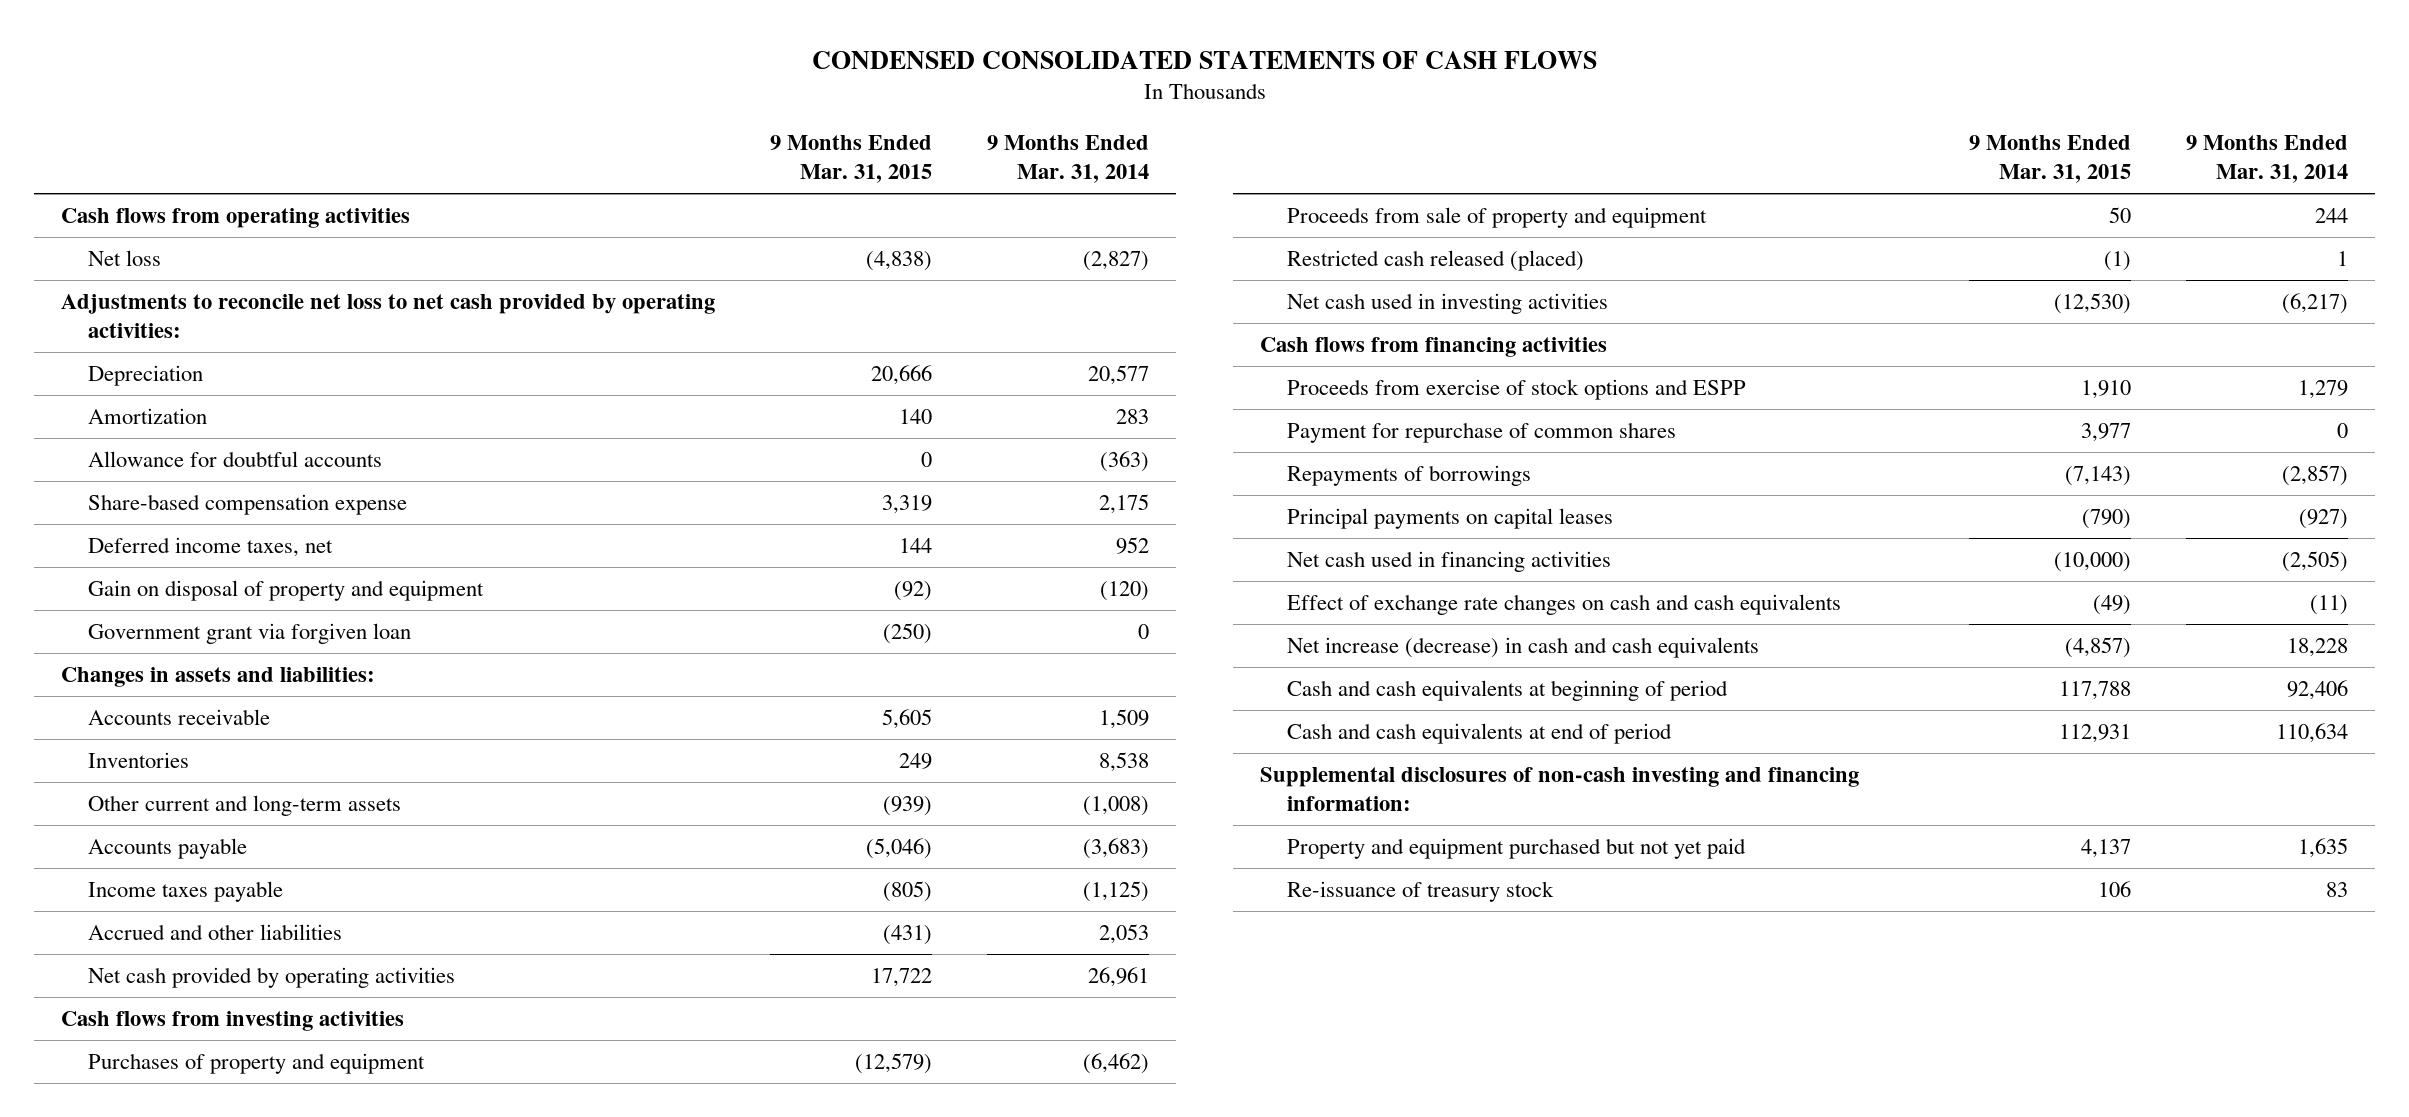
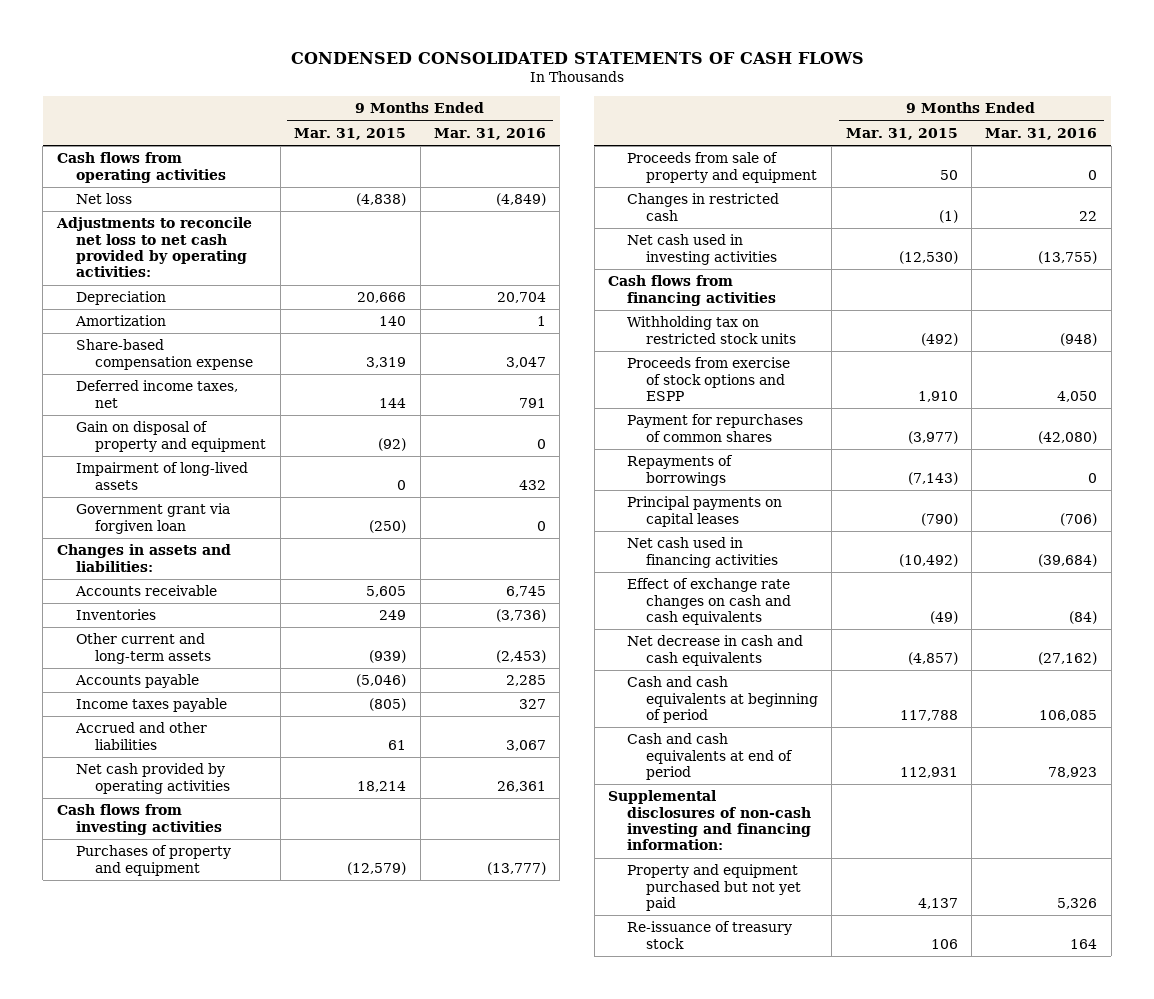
- | 9 Months Ended Mar. 31, 2015 | 9 Months Ended Mar. 31, 2014
+ | 9 Months Ended Mar. 31, 2015 | 9 Months Ended Mar. 31, 2016
- Allowance for doubtful accounts | 0 | (363)
+ Impairment of long-lived assets | 0 | 432
- Accrued and other liabilities | (431) | 2,053
- Net cash provided by operating activities | 17,722 | 26,961
+ Accrued and other liabilities | 61 | 3,067
+ Net cash provided by operating activities | 18,214 | 26,361
- Restricted cash released (placed) | (1) | 1
+ Changes in restricted cash | (1) | 22
+ Withholding tax on restricted stock units | (492) | (948)
- Payment for repurchase of common shares | 3,977 | 0
+ Payment for repurchases of common shares | (3,977) | (42,080)
- Net cash used in financing activities | (10,000) | (2,505)
+ Net cash used in financing activities | (10,492) | (39,684)
- Net increase (decrease) in cash and cash equivalents | (4,857) | 18,228
+ Net decrease in cash and cash equivalents | (4,857) | (27,162)

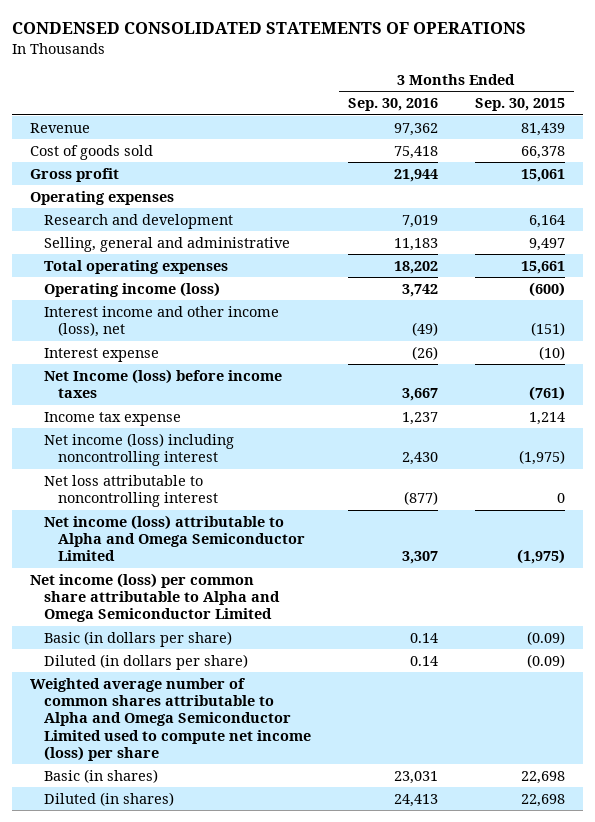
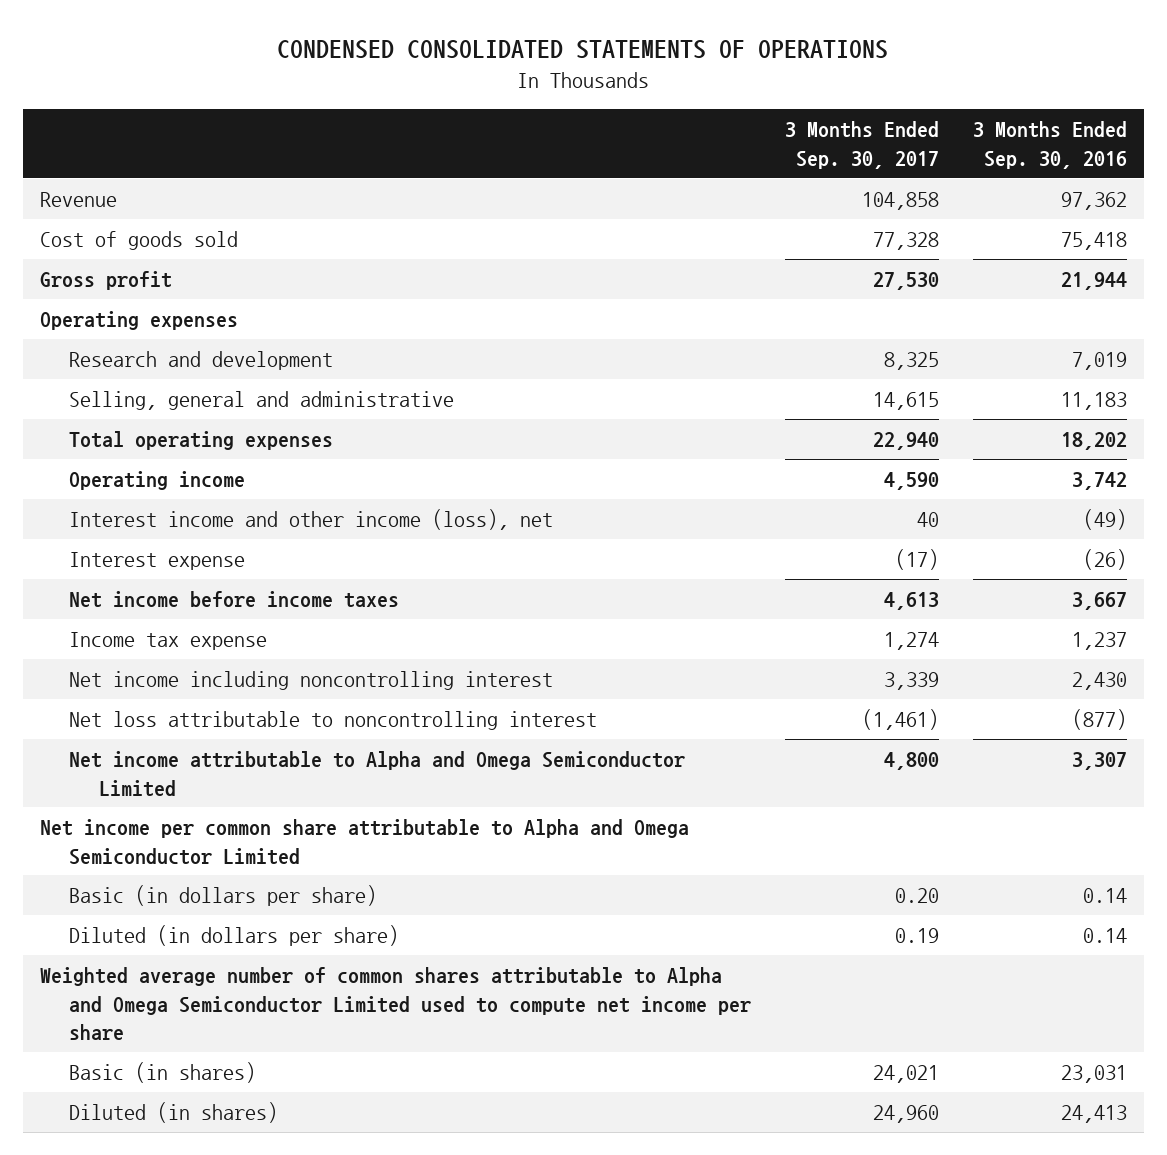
- | 3 Months Ended Sep. 30, 2016 | 3 Months Ended Sep. 30, 2015
+ | 3 Months Ended Sep. 30, 2017 | 3 Months Ended Sep. 30, 2016
- Operating income (loss) | 3,742 | (600)
+ Operating income | 4,590 | 3,742
- Net Income (loss) before income taxes | 3,667 | (761)
+ Net income before income taxes | 4,613 | 3,667
- Net income (loss) including noncontrolling interest | 2,430 | (1,975)
+ Net income including noncontrolling interest | 3,339 | 2,430
- Net income (loss) attributable to Alpha and Omega Semiconductor Limited | 3,307 | (1,975)
- Net income (loss) per common share attributable to Alpha and Omega Semiconductor Limited
+ Net income attributable to Alpha and Omega Semiconductor Limited | 4,800 | 3,307
+ Net income per common share attributable to Alpha and Omega Semiconductor Limited
- Weighted average number of common shares attributable to Alpha and Omega Semiconductor Limited used to compute net income (loss) per share
+ Weighted average number of common shares attributable to Alpha and Omega Semiconductor Limited used to compute net income per share

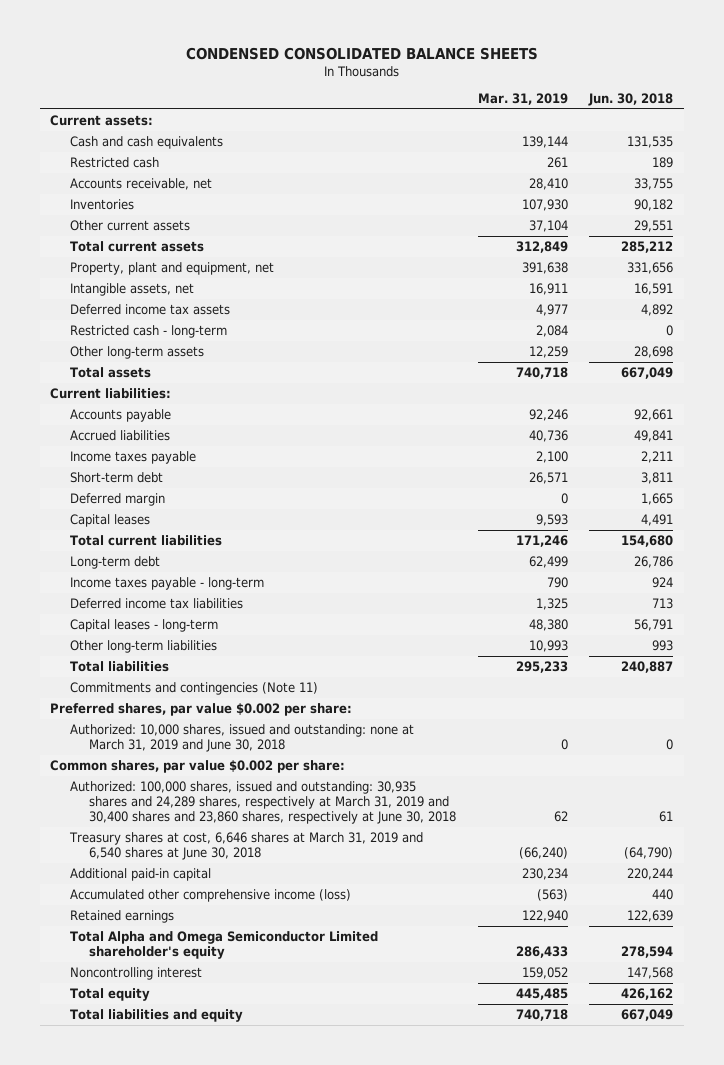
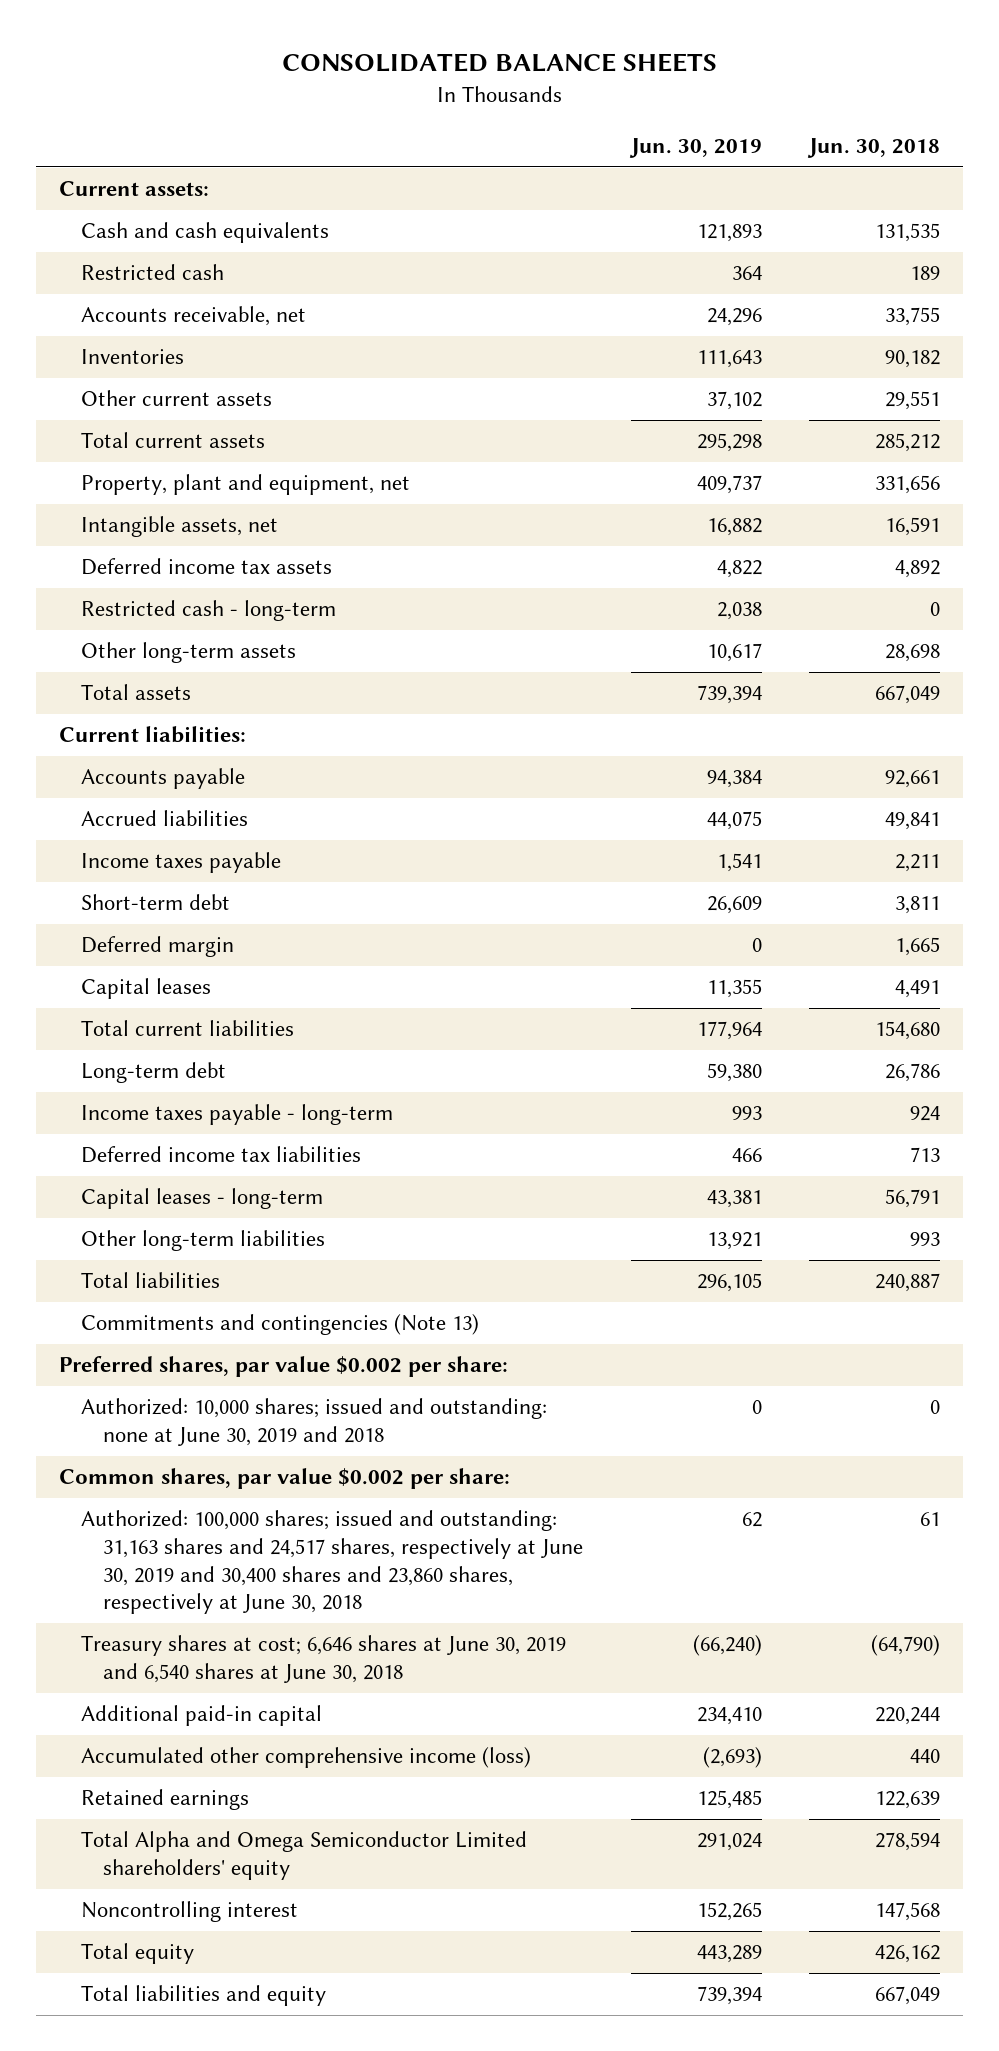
- CONDENSED CONSOLIDATED BALANCE SHEETS
+ CONSOLIDATED BALANCE SHEETS
- | Mar. 31, 2019 | Jun. 30, 2018
+ | Jun. 30, 2019 | Jun. 30, 2018
- Commitments and contingencies (Note 11)
+ Commitments and contingencies (Note 13)
- Authorized: 10,000 shares, issued and outstanding: none at March 31, 2019 and June 30, 2018 | 0 | 0
+ Authorized: 10,000 shares; issued and outstanding: none at June 30, 2019 and 2018 | 0 | 0
- Authorized: 100,000 shares, issued and outstanding: 30,935 shares and 24,289 shares, respectively at March 31, 2019 and 30,400 shares and 23,860 shares, respectively at June 30, 2018 | 62 | 61
- Treasury shares at cost, 6,646 shares at March 31, 2019 and 6,540 shares at June 30, 2018 | (66,240) | (64,790)
+ Authorized: 100,000 shares; issued and outstanding: 31,163 shares and 24,517 shares, respectively at June 30, 2019 and 30,400 shares and 23,860 shares, respectively at June 30, 2018 | 62 | 61
+ Treasury shares at cost; 6,646 shares at June 30, 2019 and 6,540 shares at June 30, 2018 | (66,240) | (64,790)
- Total Alpha and Omega Semiconductor Limited shareholder's equity | 286,433 | 278,594
+ Total Alpha and Omega Semiconductor Limited shareholders' equity | 291,024 | 278,594

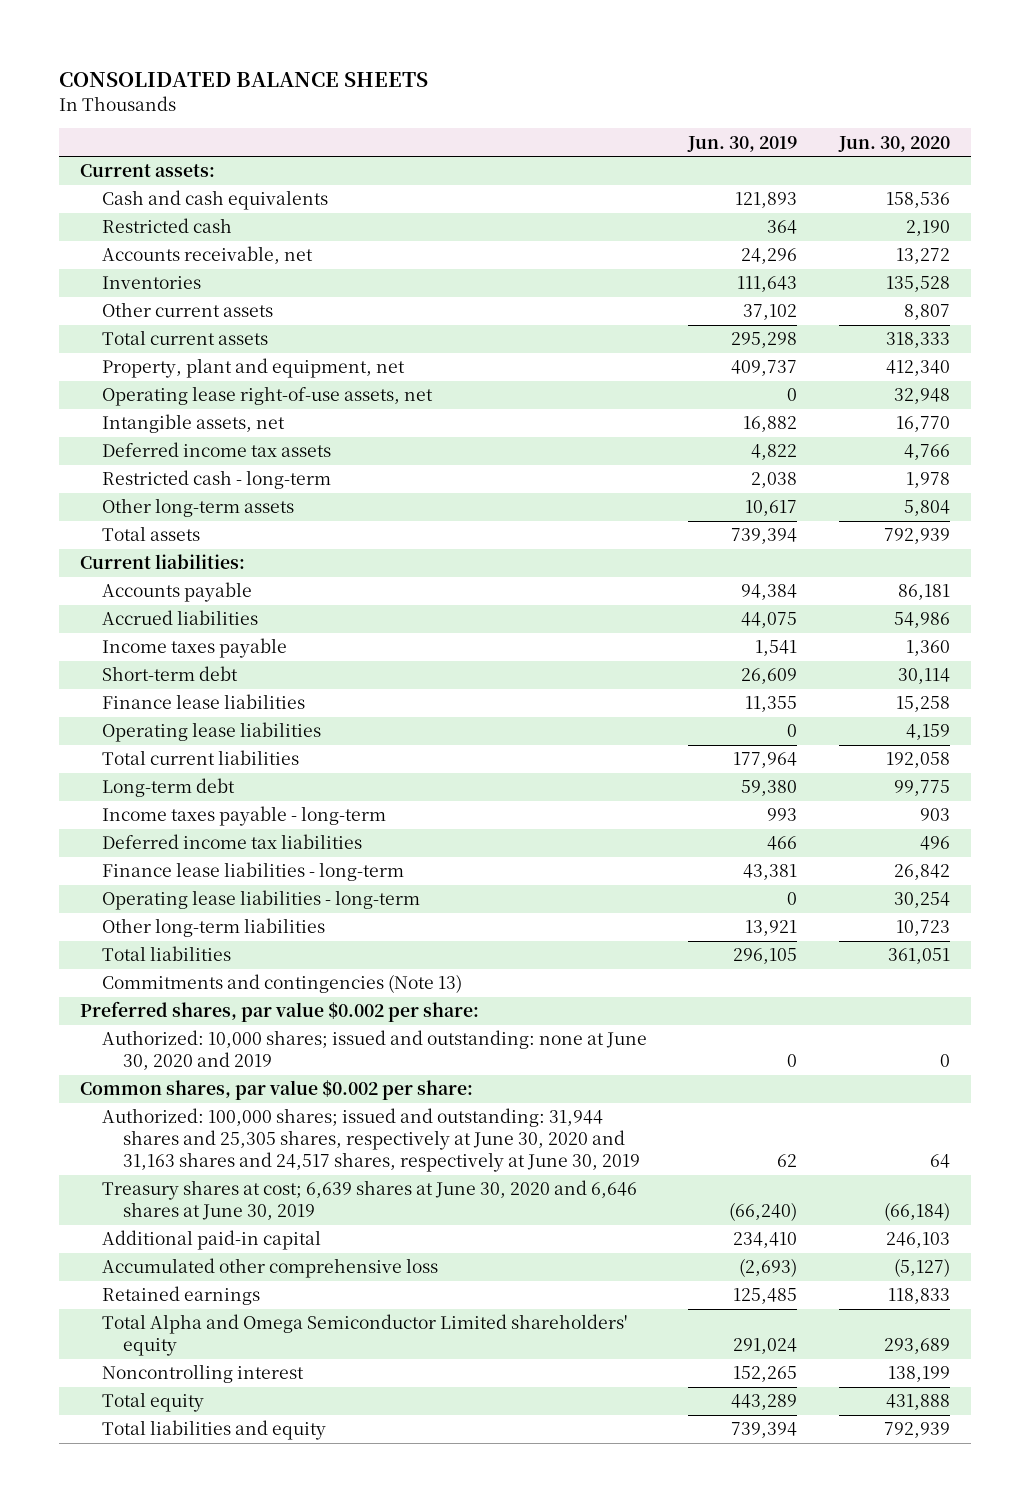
- | Jun. 30, 2019 | Jun. 30, 2018
+ | Jun. 30, 2019 | Jun. 30, 2020
+ Operating lease right-of-use assets, net | 0 | 32,948
- Deferred margin | 0 | 1,665
- Capital leases | 11,355 | 4,491
+ Finance lease liabilities | 11,355 | 15,258
+ Operating lease liabilities | 0 | 4,159
- Capital leases - long-term | 43,381 | 56,791
+ Finance lease liabilities - long-term | 43,381 | 26,842
+ Operating lease liabilities - long-term | 0 | 30,254
- Authorized: 10,000 shares; issued and outstanding: none at June 30, 2019 and 2018 | 0 | 0
+ Authorized: 10,000 shares; issued and outstanding: none at June 30, 2020 and 2019 | 0 | 0
- Authorized: 100,000 shares; issued and outstanding: 31,163 shares and 24,517 shares, respectively at June 30, 2019 and 30,400 shares and 23,860 shares, respectively at June 30, 2018 | 62 | 61
- Treasury shares at cost; 6,646 shares at June 30, 2019 and 6,540 shares at June 30, 2018 | (66,240) | (64,790)
+ Authorized: 100,000 shares; issued and outstanding: 31,944 shares and 25,305 shares, respectively at June 30, 2020 and 31,163 shares and 24,517 shares, respectively at June 30, 2019 | 62 | 64
+ Treasury shares at cost; 6,639 shares at June 30, 2020 and 6,646 shares at June 30, 2019 | (66,240) | (66,184)
- Accumulated other comprehensive income (loss) | (2,693) | 440
+ Accumulated other comprehensive loss | (2,693) | (5,127)

